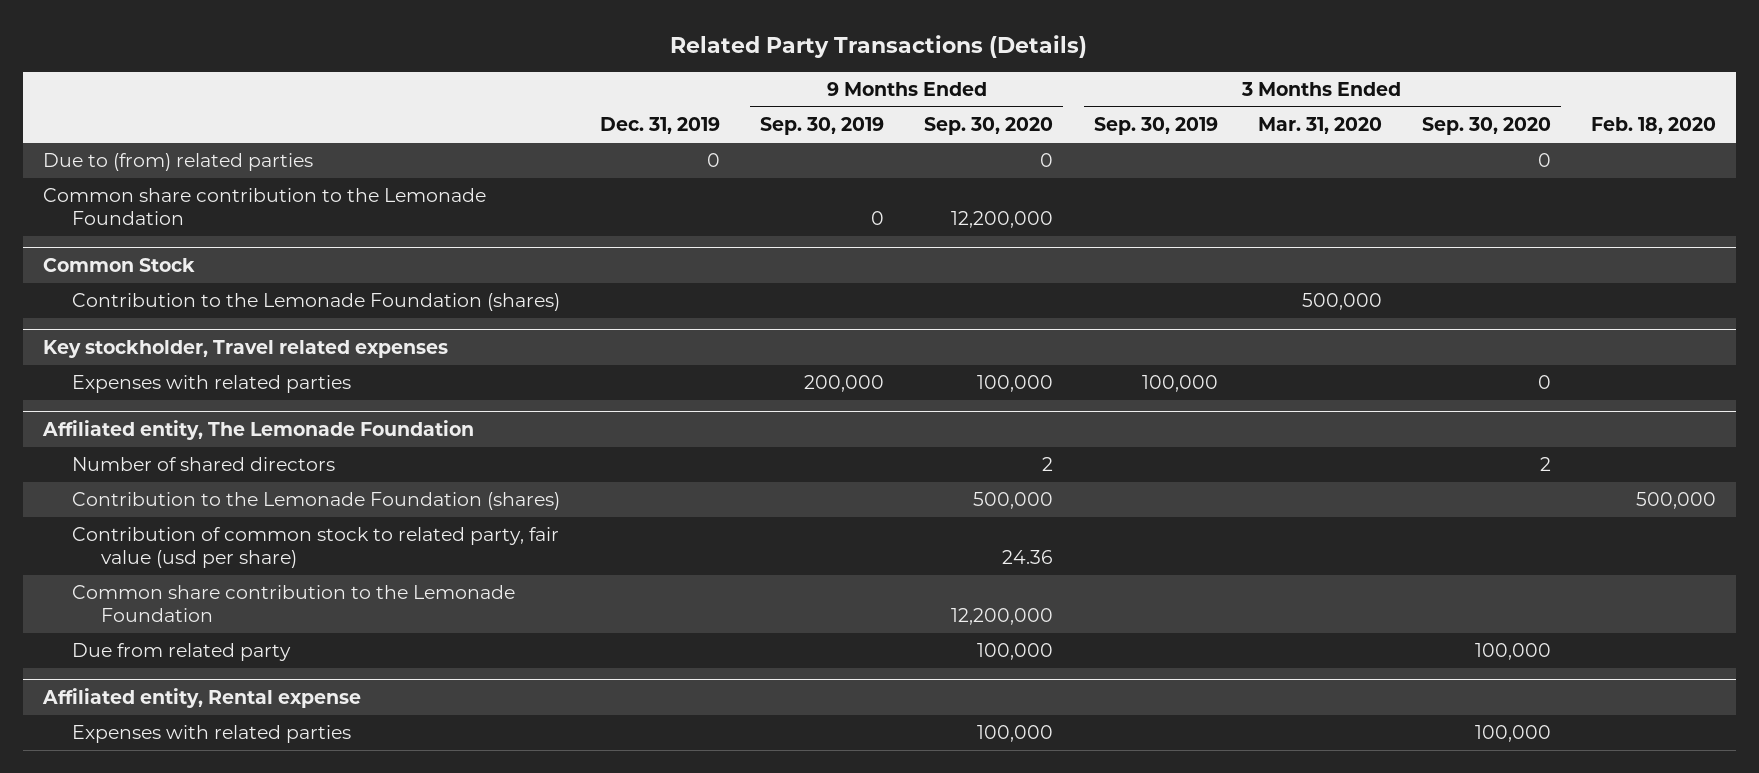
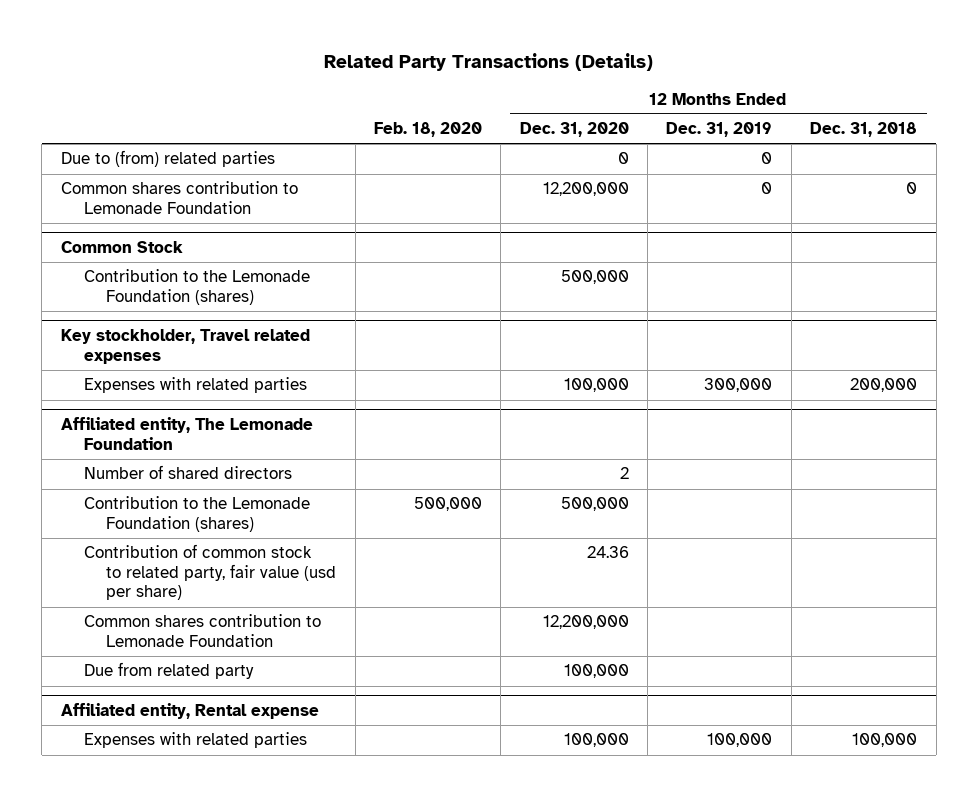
- | Dec. 31, 2019 | 9 Months Ended Sep. 30, 2019 | 9 Months Ended Sep. 30, 2020 | 3 Months Ended Sep. 30, 2019 | 3 Months Ended Mar. 31, 2020 | 3 Months Ended Sep. 30, 2020 | Feb. 18, 2020
+ | Feb. 18, 2020 | 12 Months Ended Dec. 31, 2020 | 12 Months Ended Dec. 31, 2019 | 12 Months Ended Dec. 31, 2018
- Common share contribution to the Lemonade Foundation | | 0 | 12,200,000 | | | |
+ Common shares contribution to Lemonade Foundation | | 12,200,000 | 0 | 0
@ Affiliated entity, The Lemonade Foundation
- Common share contribution to the Lemonade Foundation | | | 12,200,000 | | | |
+ Common shares contribution to Lemonade Foundation | | 12,200,000 | |

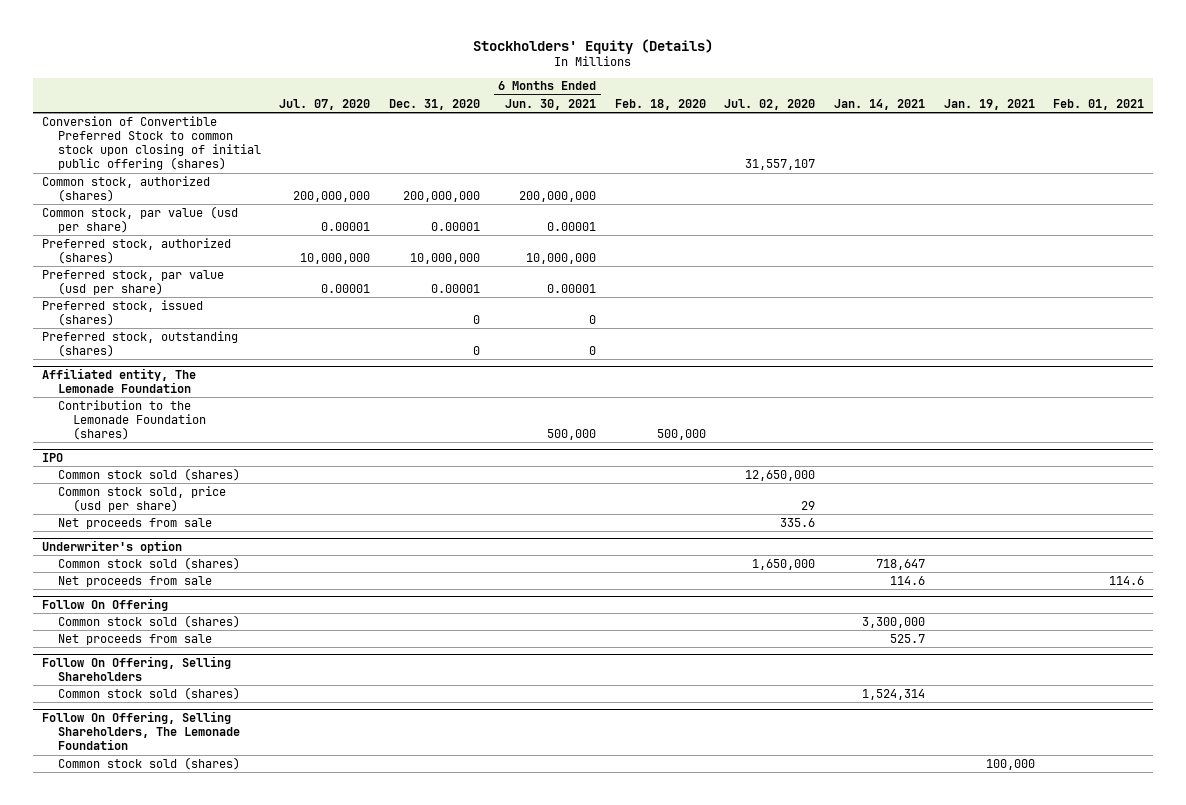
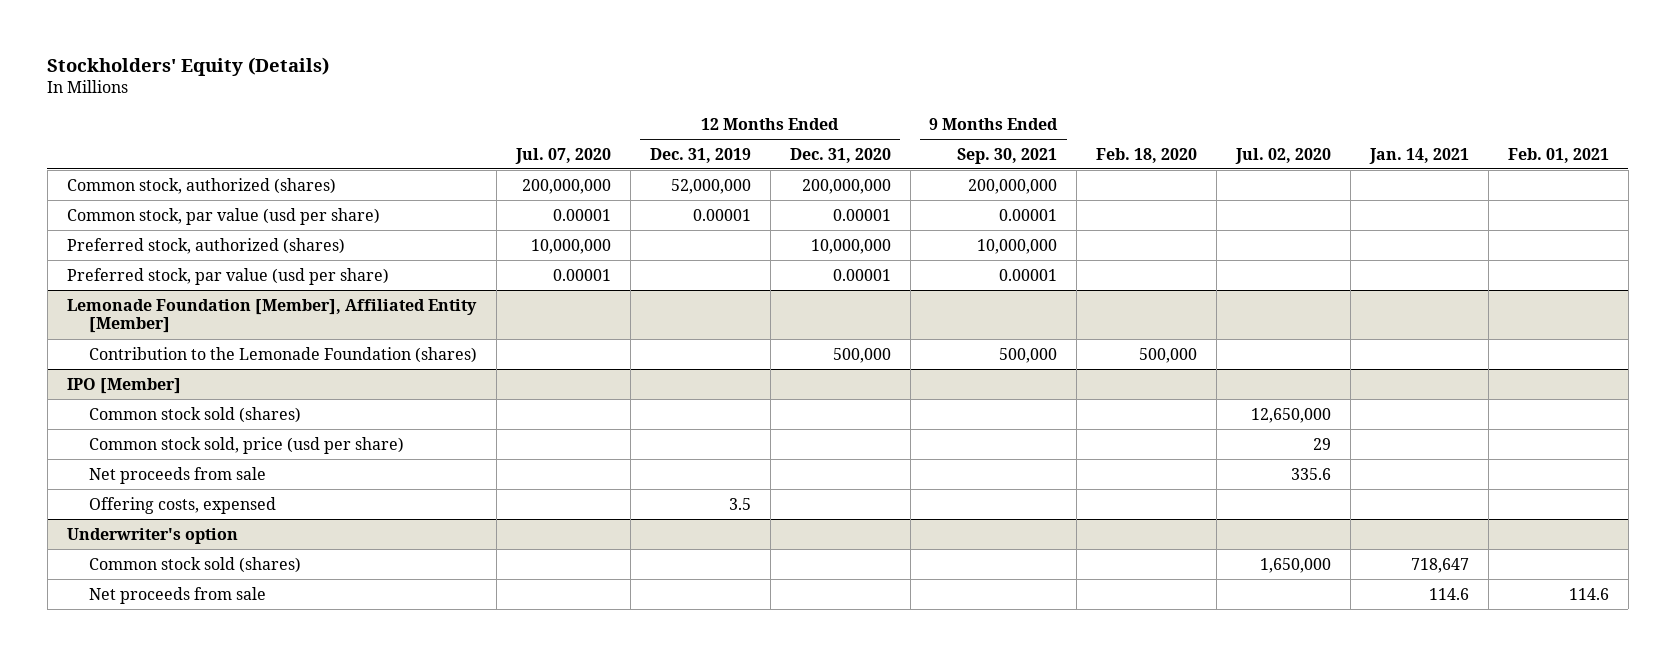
- | Jul. 07, 2020 | Dec. 31, 2020 | 6 Months Ended Jun. 30, 2021 | Feb. 18, 2020 | Jul. 02, 2020 | Jan. 14, 2021 | Jan. 19, 2021 | Feb. 01, 2021
+ | Jul. 07, 2020 | 12 Months Ended Dec. 31, 2019 | 12 Months Ended Dec. 31, 2020 | 9 Months Ended Sep. 30, 2021 | Feb. 18, 2020 | Jul. 02, 2020 | Jan. 14, 2021 | Feb. 01, 2021
- Conversion of Convertible Preferred Stock to common stock upon closing of initial public offering (shares) | | | | | 31,557,107 | | |
- Preferred stock, issued (shares) | | 0 | 0 | | | | |
- Preferred stock, outstanding (shares) | | 0 | 0 | | | | |
- Affiliated entity, The Lemonade Foundation
+ Lemonade Foundation [Member], Affiliated Entity [Member]
- IPO
+ IPO [Member]
+ Offering costs, expensed | | 3.5 | | | | | |
- Follow On Offering
- Common stock sold (shares) | | | | | | 3,300,000 | |
- Net proceeds from sale | | | | | | 525.7 | |
- Follow On Offering, Selling Shareholders
- Common stock sold (shares) | | | | | | 1,524,314 | |
- Follow On Offering, Selling Shareholders, The Lemonade Foundation
- Common stock sold (shares) | | | | | | | 100,000 |

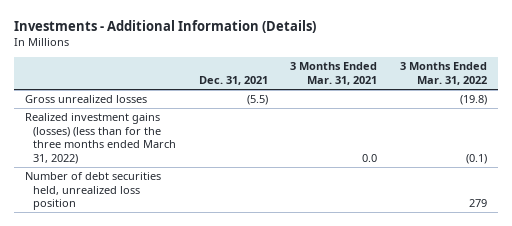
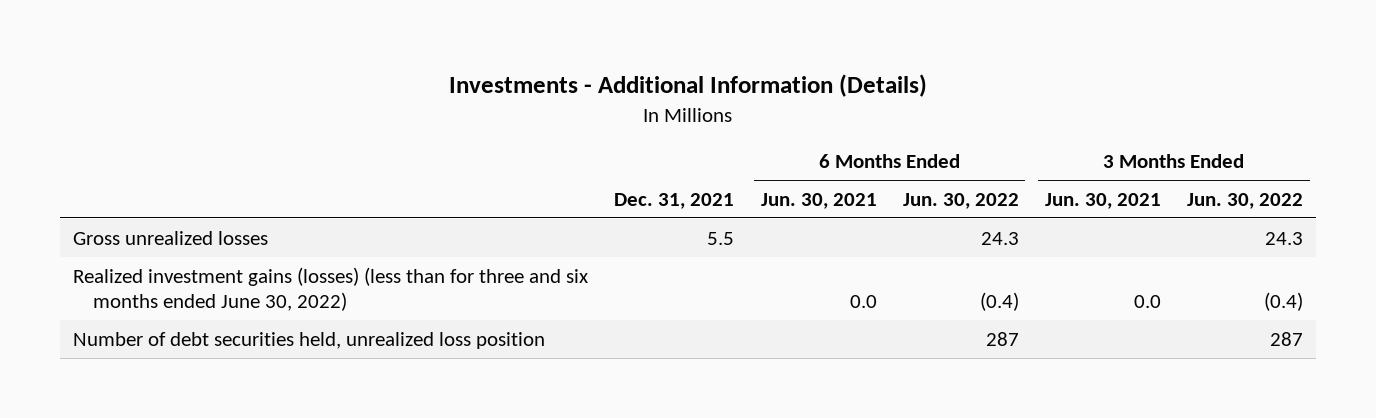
- | Dec. 31, 2021 | 3 Months Ended Mar. 31, 2021 | 3 Months Ended Mar. 31, 2022
+ | Dec. 31, 2021 | 6 Months Ended Jun. 30, 2021 | 6 Months Ended Jun. 30, 2022 | 3 Months Ended Jun. 30, 2021 | 3 Months Ended Jun. 30, 2022
- Gross unrealized losses | (5.5) | | (19.8)
- Realized investment gains (losses) (less than for the three months ended March 31, 2022) | | 0.0 | (0.1)
+ Gross unrealized losses | 5.5 | | 24.3 | | 24.3
+ Realized investment gains (losses) (less than for three and six months ended June 30, 2022) | | 0.0 | (0.4) | 0.0 | (0.4)

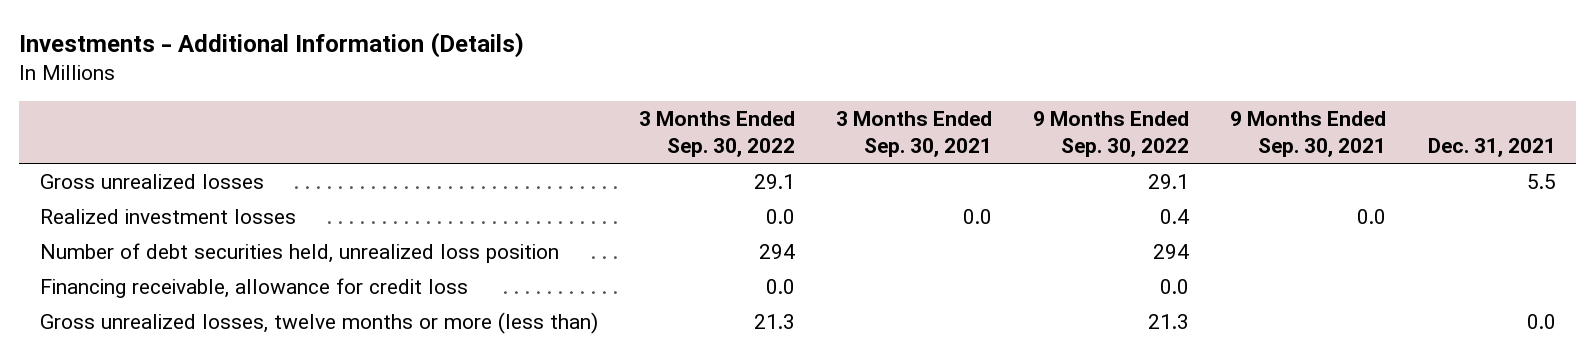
- | Dec. 31, 2021 | 6 Months Ended Jun. 30, 2021 | 6 Months Ended Jun. 30, 2022 | 3 Months Ended Jun. 30, 2021 | 3 Months Ended Jun. 30, 2022
+ | 3 Months Ended Sep. 30, 2022 | 3 Months Ended Sep. 30, 2021 | 9 Months Ended Sep. 30, 2022 | 9 Months Ended Sep. 30, 2021 | Dec. 31, 2021
- Realized investment gains (losses) (less than for three and six months ended June 30, 2022) | | 0.0 | (0.4) | 0.0 | (0.4)
+ Realized investment losses | 0.0 | 0.0 | 0.4 | 0.0 |
+ Financing receivable, allowance for credit loss | 0.0 | | 0.0 | |
+ Gross unrealized losses, twelve months or more (less than) | 21.3 | | 21.3 | | 0.0

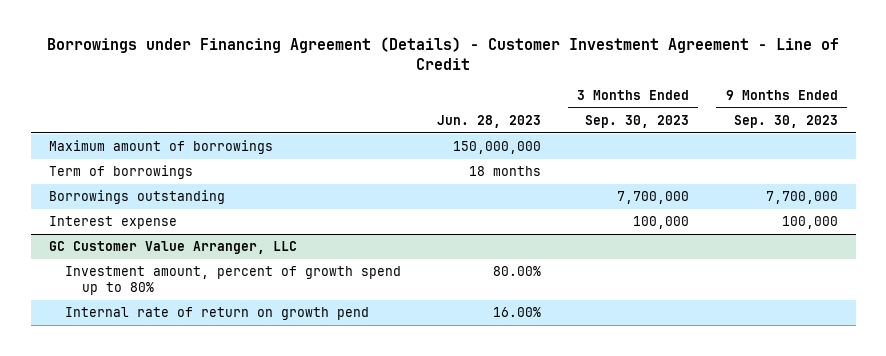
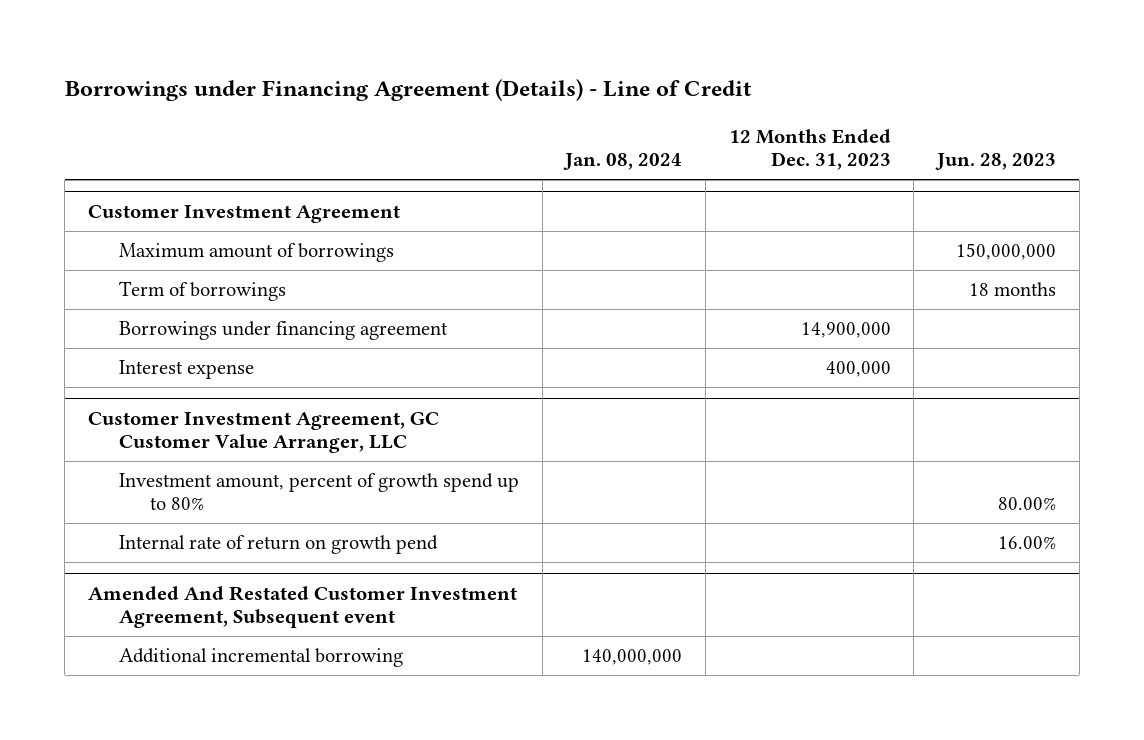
- Borrowings under Financing Agreement (Details) - Customer Investment Agreement - Line of Credit
+ Borrowings under Financing Agreement (Details) - Line of Credit
- | Jun. 28, 2023 | 3 Months Ended Sep. 30, 2023 | 9 Months Ended Sep. 30, 2023
+ | Jan. 08, 2024 | 12 Months Ended Dec. 31, 2023 | Jun. 28, 2023
- Maximum amount of borrowings | 150,000,000 | |
- Term of borrowings | 18 months | |
- Borrowings outstanding | | 7,700,000 | 7,700,000
- Interest expense | | 100,000 | 100,000
- GC Customer Value Arranger, LLC
- Investment amount, percent of growth spend up to 80% | 80.00% | |
- Internal rate of return on growth pend | 16.00% | |
+ Customer Investment Agreement
+ Maximum amount of borrowings | | | 150,000,000
+ Term of borrowings | | | 18 months
+ Borrowings under financing agreement | | 14,900,000 |
+ Interest expense | | 400,000 |
+ Customer Investment Agreement, GC Customer Value Arranger, LLC
+ Investment amount, percent of growth spend up to 80% | | | 80.00%
+ Internal rate of return on growth pend | | | 16.00%
+ Amended And Restated Customer Investment Agreement, Subsequent event
+ Additional incremental borrowing | 140,000,000 | |

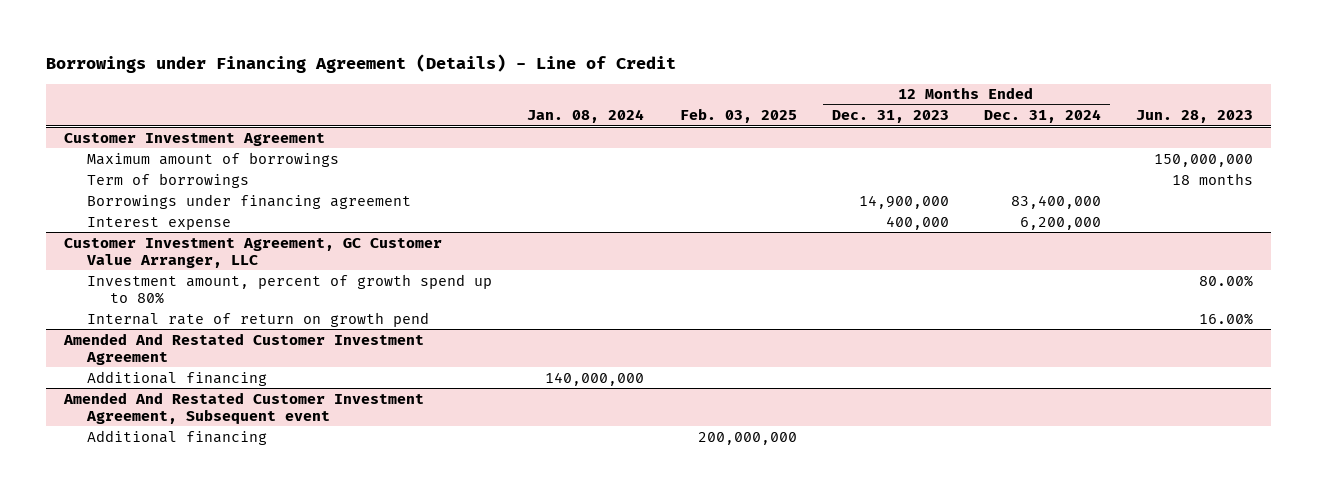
- | Jan. 08, 2024 | 12 Months Ended Dec. 31, 2023 | Jun. 28, 2023
+ | Jan. 08, 2024 | Feb. 03, 2025 | 12 Months Ended Dec. 31, 2023 | 12 Months Ended Dec. 31, 2024 | Jun. 28, 2023
+ Amended And Restated Customer Investment Agreement
+ Additional financing | 140,000,000 | | | |
@ Amended And Restated Customer Investment Agreement, Subsequent event
- Additional incremental borrowing | 140,000,000 | |
+ Additional financing | | 200,000,000 | | |

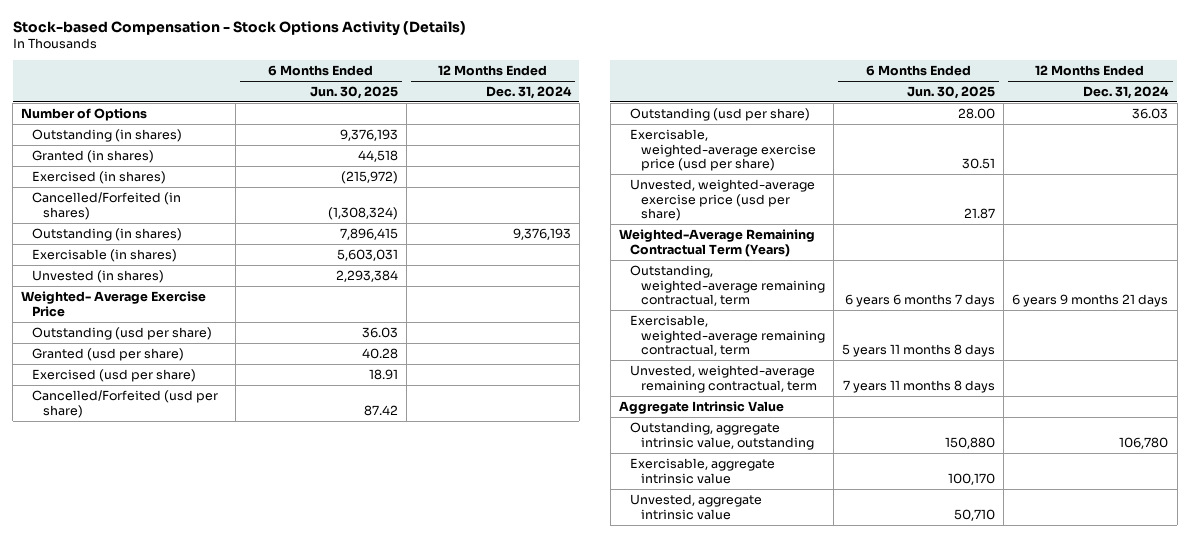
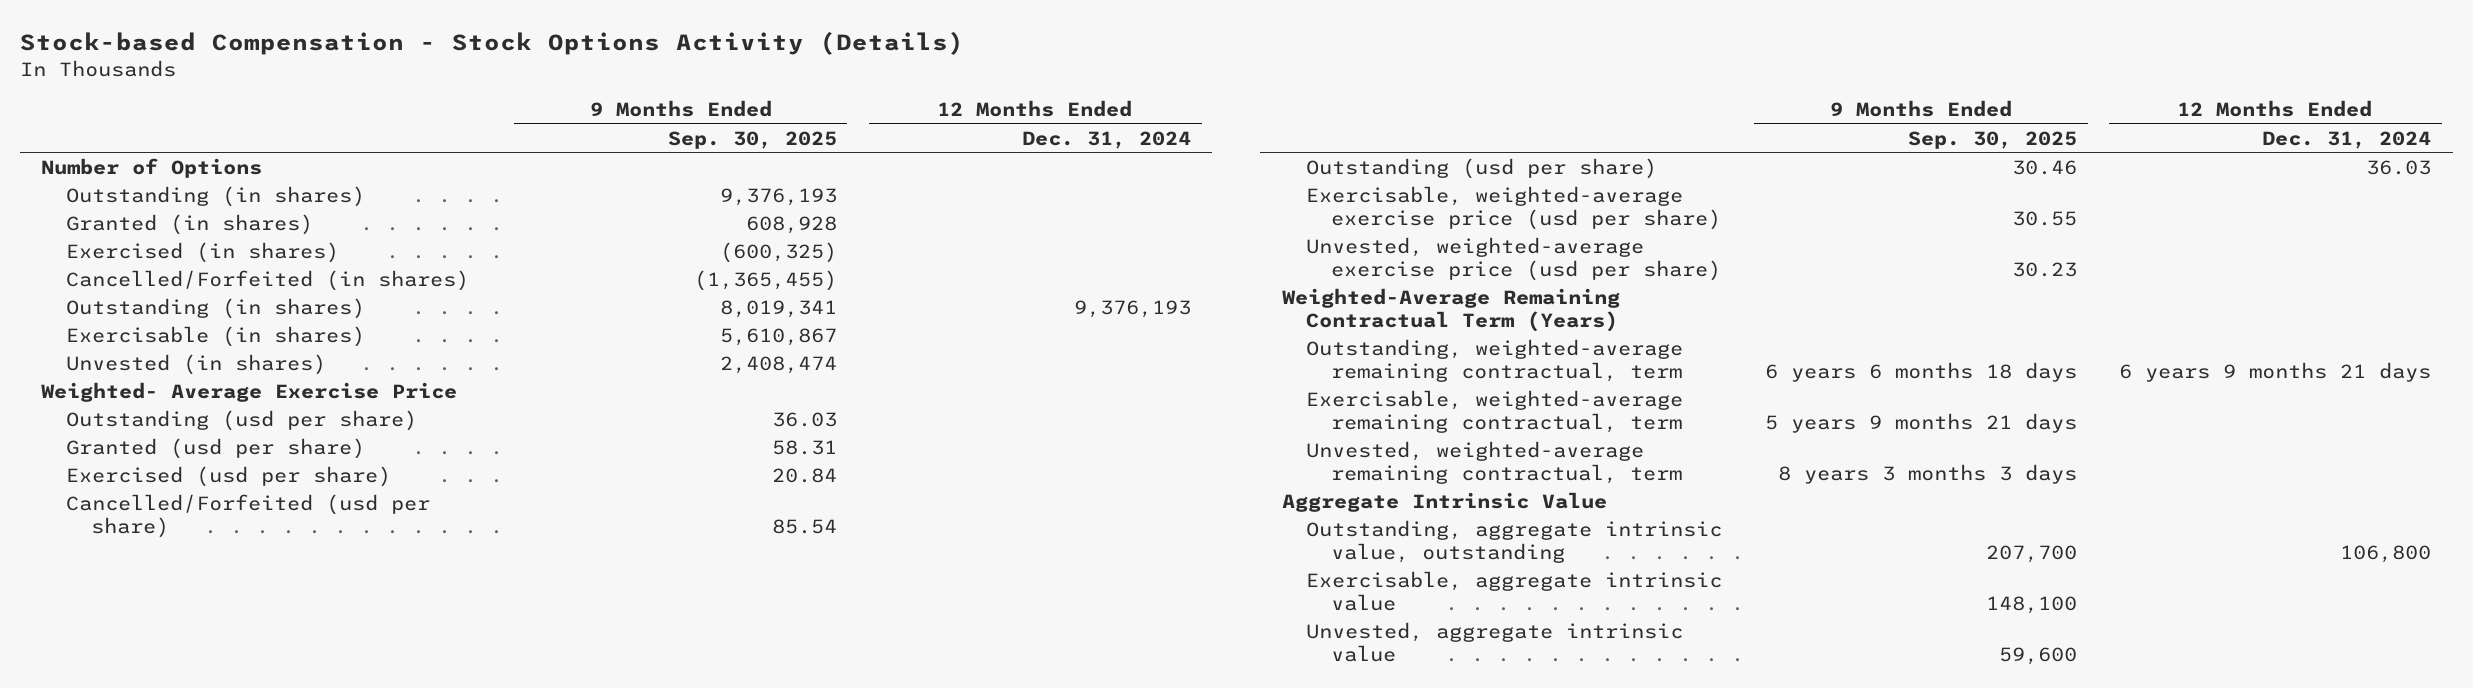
- | 6 Months Ended Jun. 30, 2025 | 12 Months Ended Dec. 31, 2024
+ | 9 Months Ended Sep. 30, 2025 | 12 Months Ended Dec. 31, 2024
- Outstanding, aggregate intrinsic value, outstanding | 150,880 | 106,780
+ Outstanding, aggregate intrinsic value, outstanding | 207,700 | 106,800

